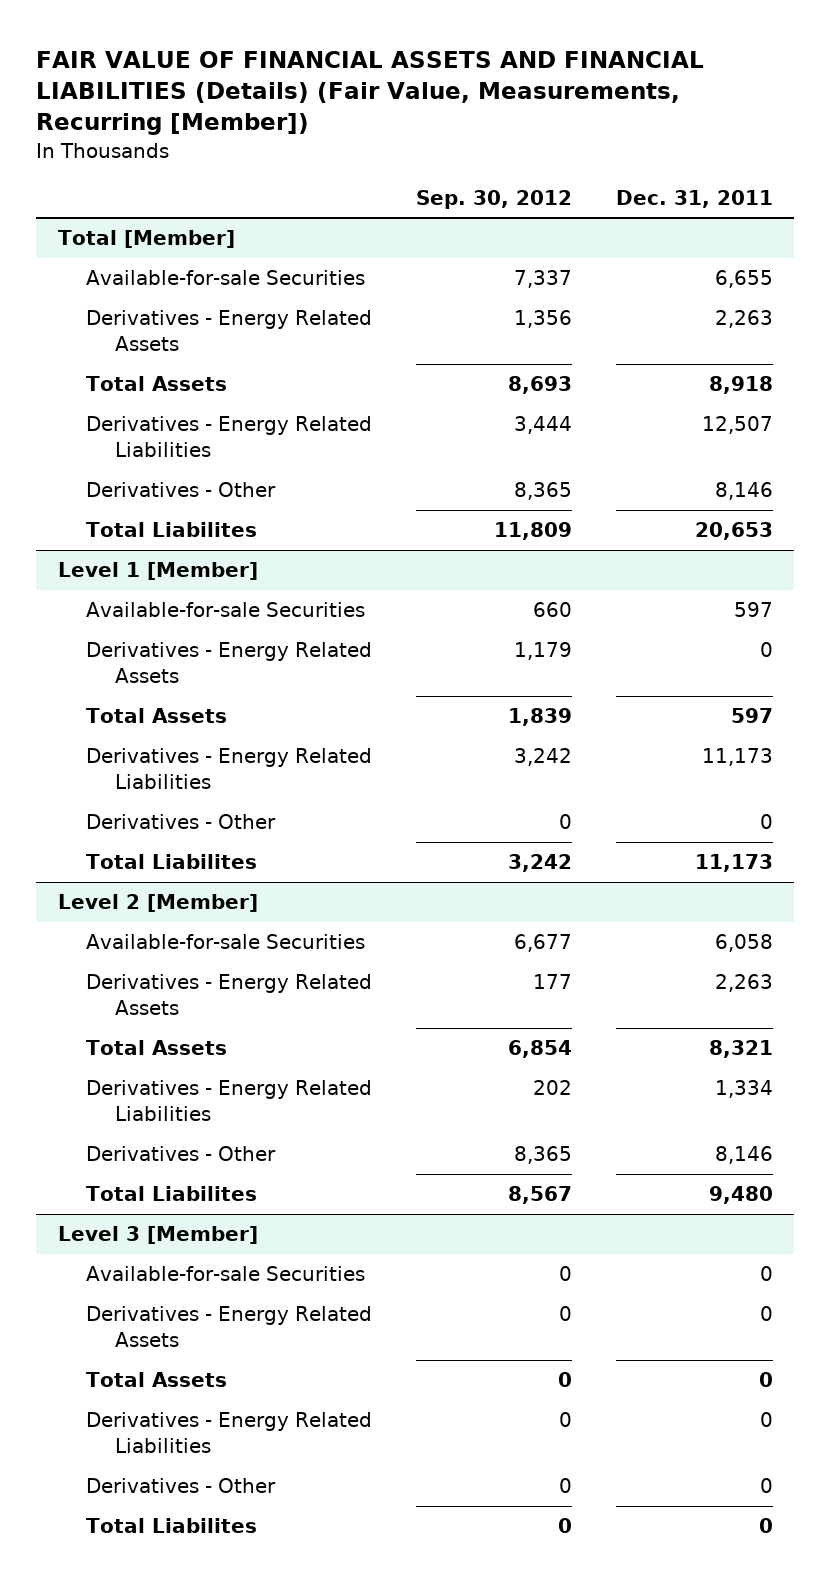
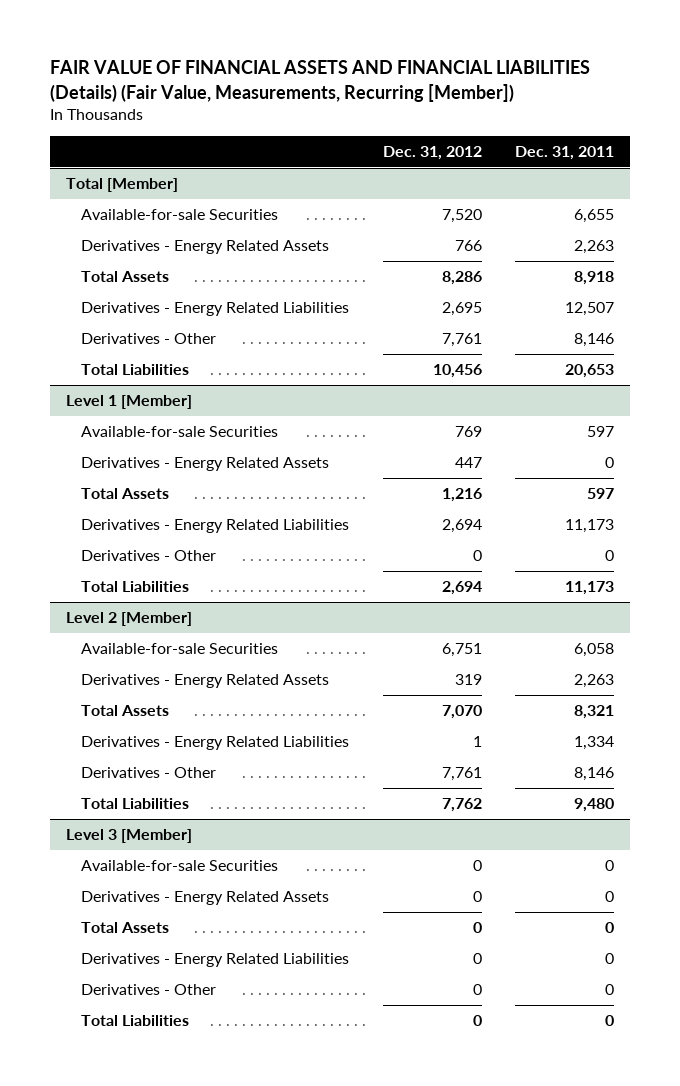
- | Sep. 30, 2012 | Dec. 31, 2011
+ | Dec. 31, 2012 | Dec. 31, 2011
@ Total [Member]
- Total Liabilites | 11,809 | 20,653
+ Total Liabilities | 10,456 | 20,653
@ Level 1 [Member]
- Total Liabilites | 3,242 | 11,173
+ Total Liabilities | 2,694 | 11,173
@ Level 2 [Member]
- Total Liabilites | 8,567 | 9,480
+ Total Liabilities | 7,762 | 9,480
@ Level 3 [Member]
- Total Liabilites | 0 | 0
+ Total Liabilities | 0 | 0

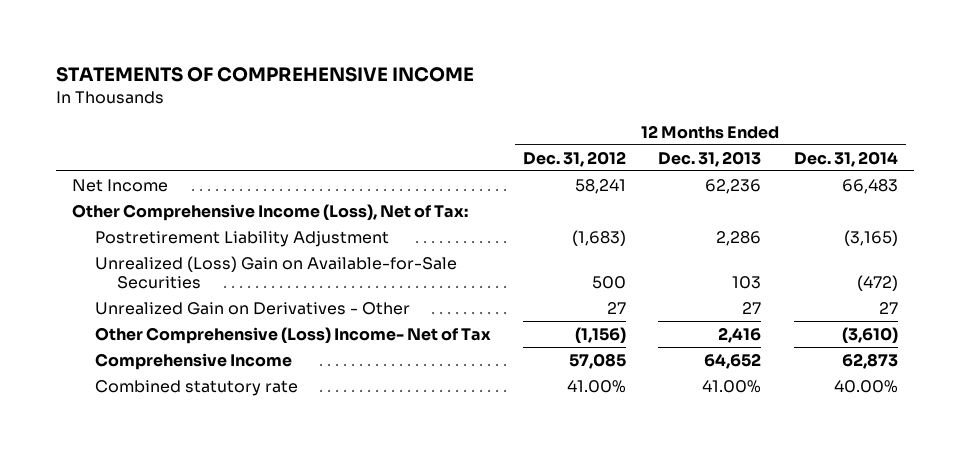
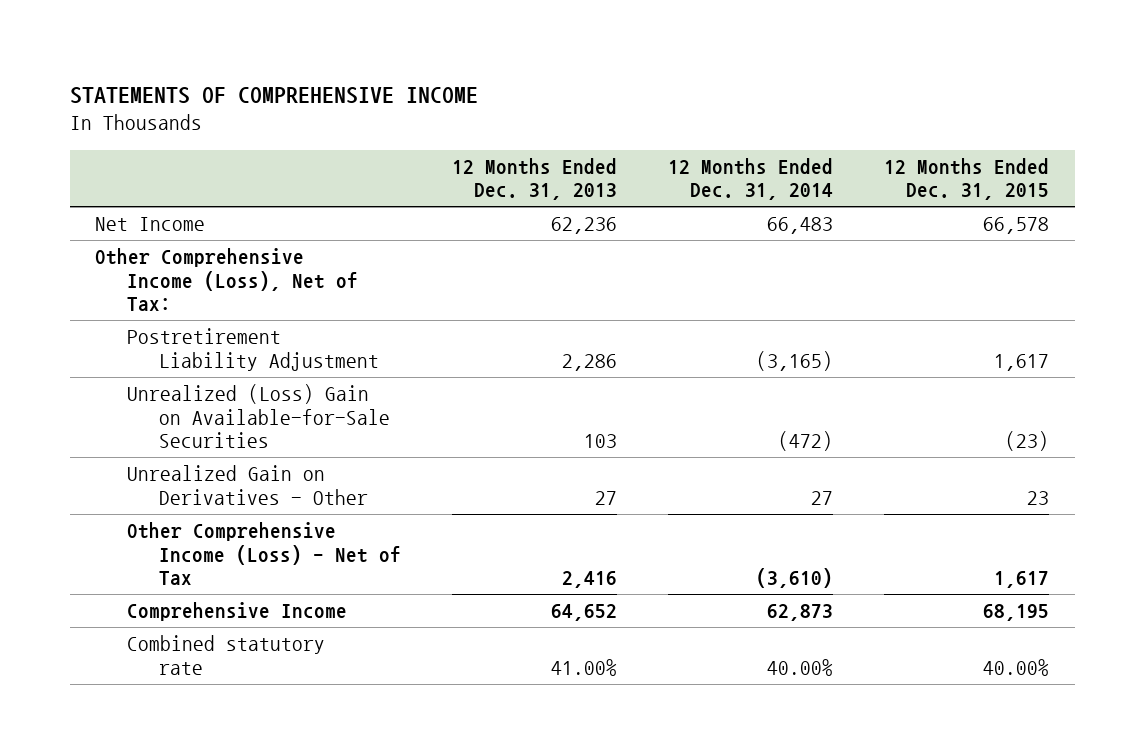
- | 12 Months Ended Dec. 31, 2012 | 12 Months Ended Dec. 31, 2013 | 12 Months Ended Dec. 31, 2014
+ | 12 Months Ended Dec. 31, 2013 | 12 Months Ended Dec. 31, 2014 | 12 Months Ended Dec. 31, 2015
- Other Comprehensive (Loss) Income- Net of Tax | (1,156) | 2,416 | (3,610)
+ Other Comprehensive Income (Loss) - Net of Tax | 2,416 | (3,610) | 1,617

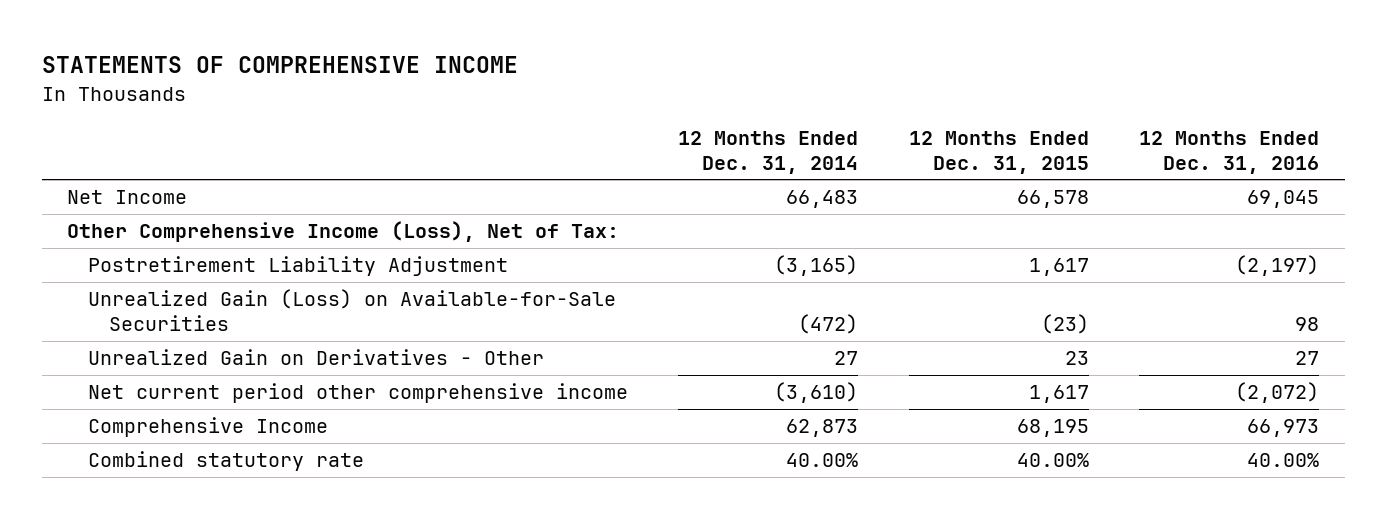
- | 12 Months Ended Dec. 31, 2013 | 12 Months Ended Dec. 31, 2014 | 12 Months Ended Dec. 31, 2015
+ | 12 Months Ended Dec. 31, 2014 | 12 Months Ended Dec. 31, 2015 | 12 Months Ended Dec. 31, 2016
- Unrealized (Loss) Gain on Available-for-Sale Securities | 103 | (472) | (23)
+ Unrealized Gain (Loss) on Available-for-Sale Securities | (472) | (23) | 98
- Other Comprehensive Income (Loss) - Net of Tax | 2,416 | (3,610) | 1,617
+ Net current period other comprehensive income | (3,610) | 1,617 | (2,072)

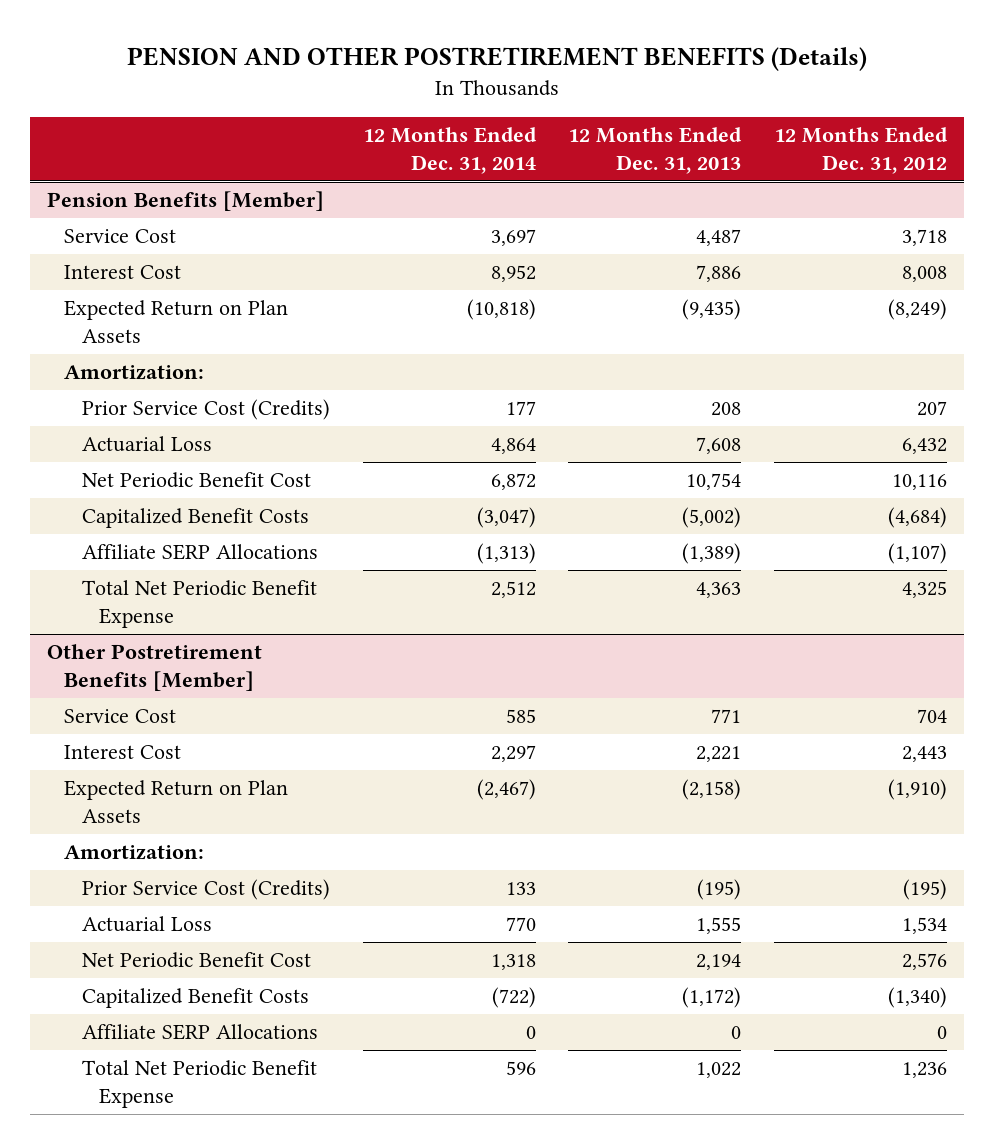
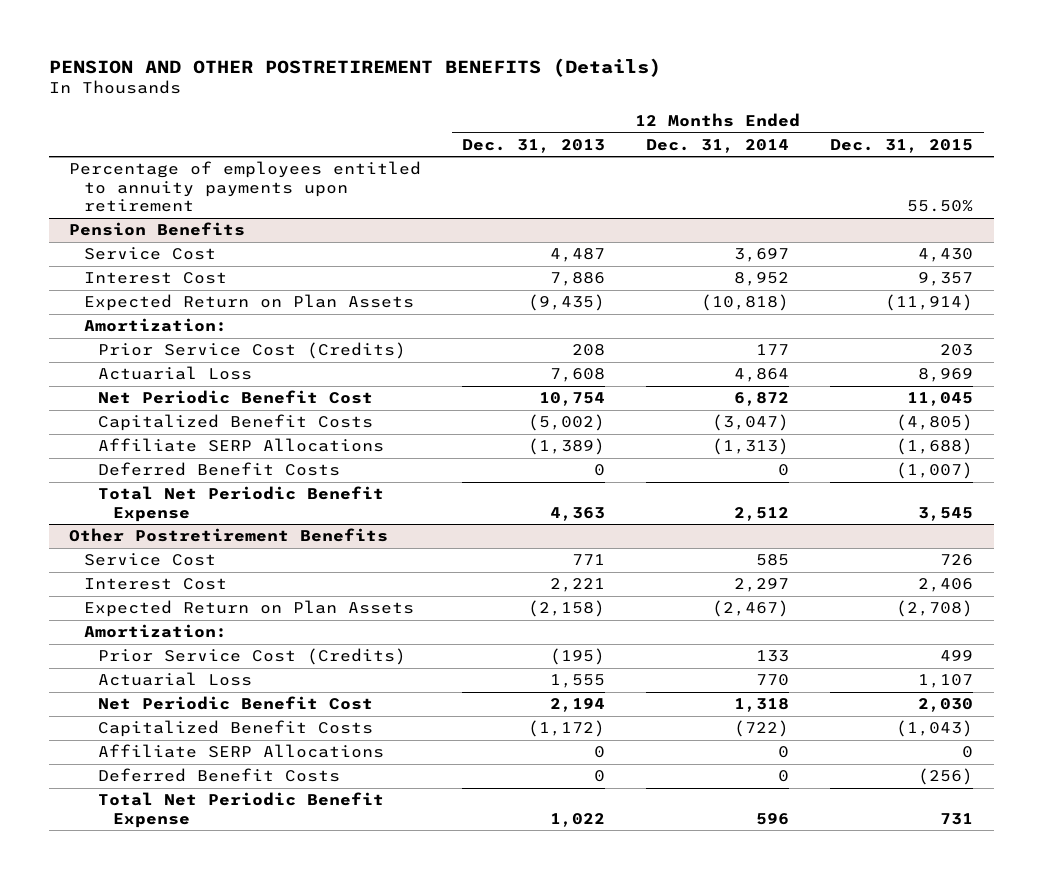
- | 12 Months Ended Dec. 31, 2014 | 12 Months Ended Dec. 31, 2013 | 12 Months Ended Dec. 31, 2012
+ | 12 Months Ended Dec. 31, 2013 | 12 Months Ended Dec. 31, 2014 | 12 Months Ended Dec. 31, 2015
- Pension Benefits [Member]
+ Percentage of employees entitled to annuity payments upon retirement | | | 55.50%
+ Pension Benefits
+ Deferred Benefit Costs | 0 | 0 | (1,007)
- Other Postretirement Benefits [Member]
+ Other Postretirement Benefits
+ Deferred Benefit Costs | 0 | 0 | (256)

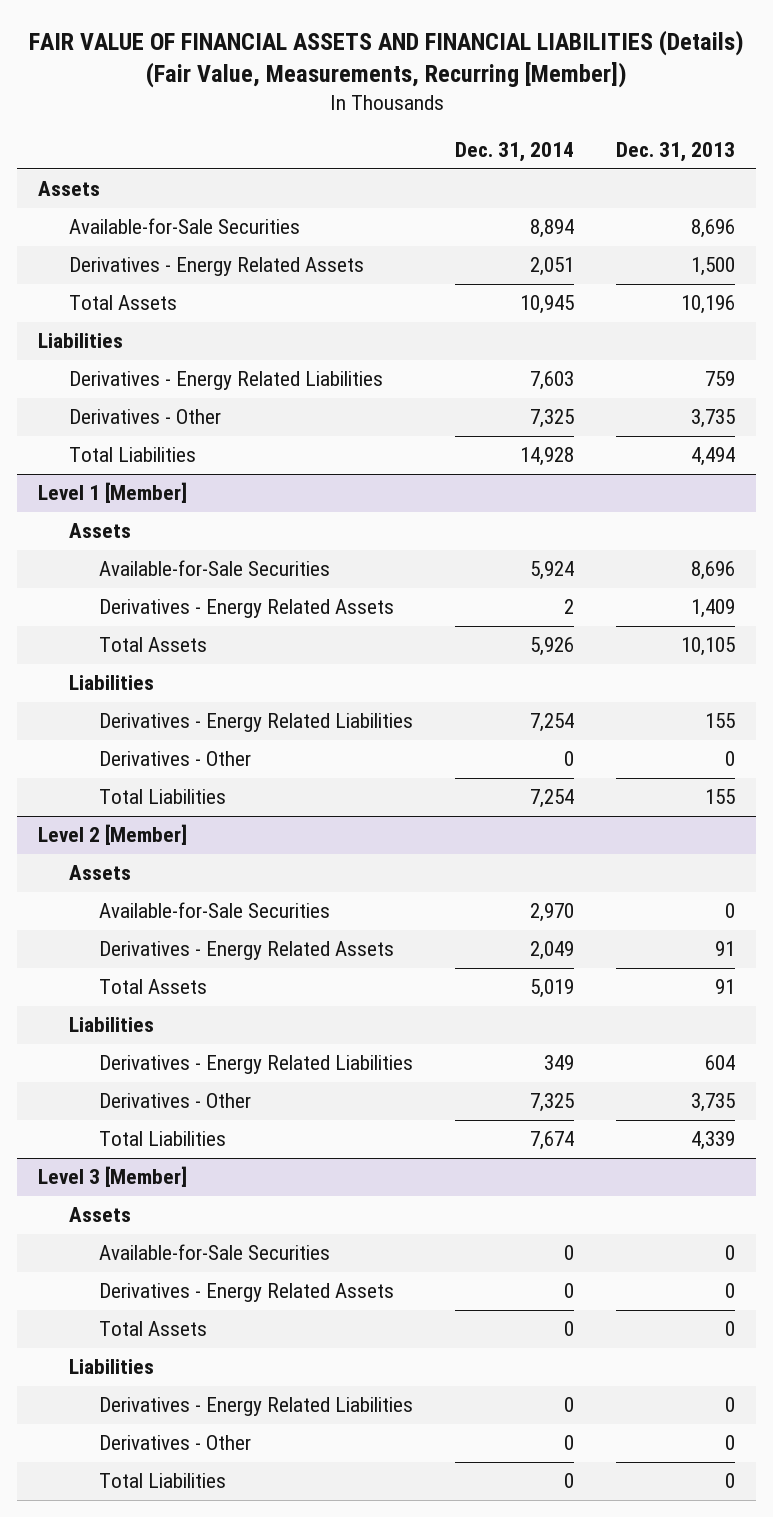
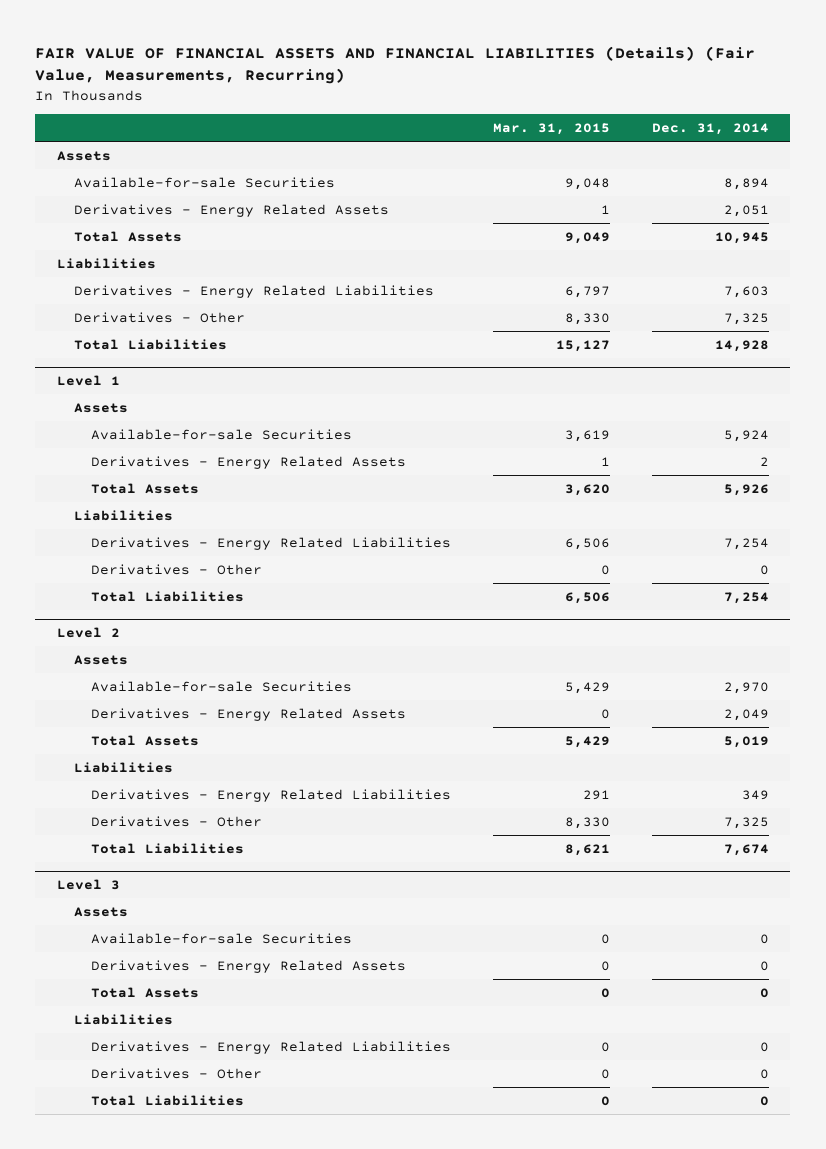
- FAIR VALUE OF FINANCIAL ASSETS AND FINANCIAL LIABILITIES (Details) (Fair Value, Measurements, Recurring [Member])
+ FAIR VALUE OF FINANCIAL ASSETS AND FINANCIAL LIABILITIES (Details) (Fair Value, Measurements, Recurring)
- | Dec. 31, 2014 | Dec. 31, 2013
+ | Mar. 31, 2015 | Dec. 31, 2014
- Available-for-Sale Securities | 8,894 | 8,696
+ Available-for-sale Securities | 9,048 | 8,894
- Level 1 [Member]
+ Level 1
- Available-for-Sale Securities | 5,924 | 8,696
+ Available-for-sale Securities | 3,619 | 5,924
- Level 2 [Member]
+ Level 2
- Available-for-Sale Securities | 2,970 | 0
+ Available-for-sale Securities | 5,429 | 2,970
- Level 3 [Member]
+ Level 3
- Available-for-Sale Securities | 0 | 0
+ Available-for-sale Securities | 0 | 0

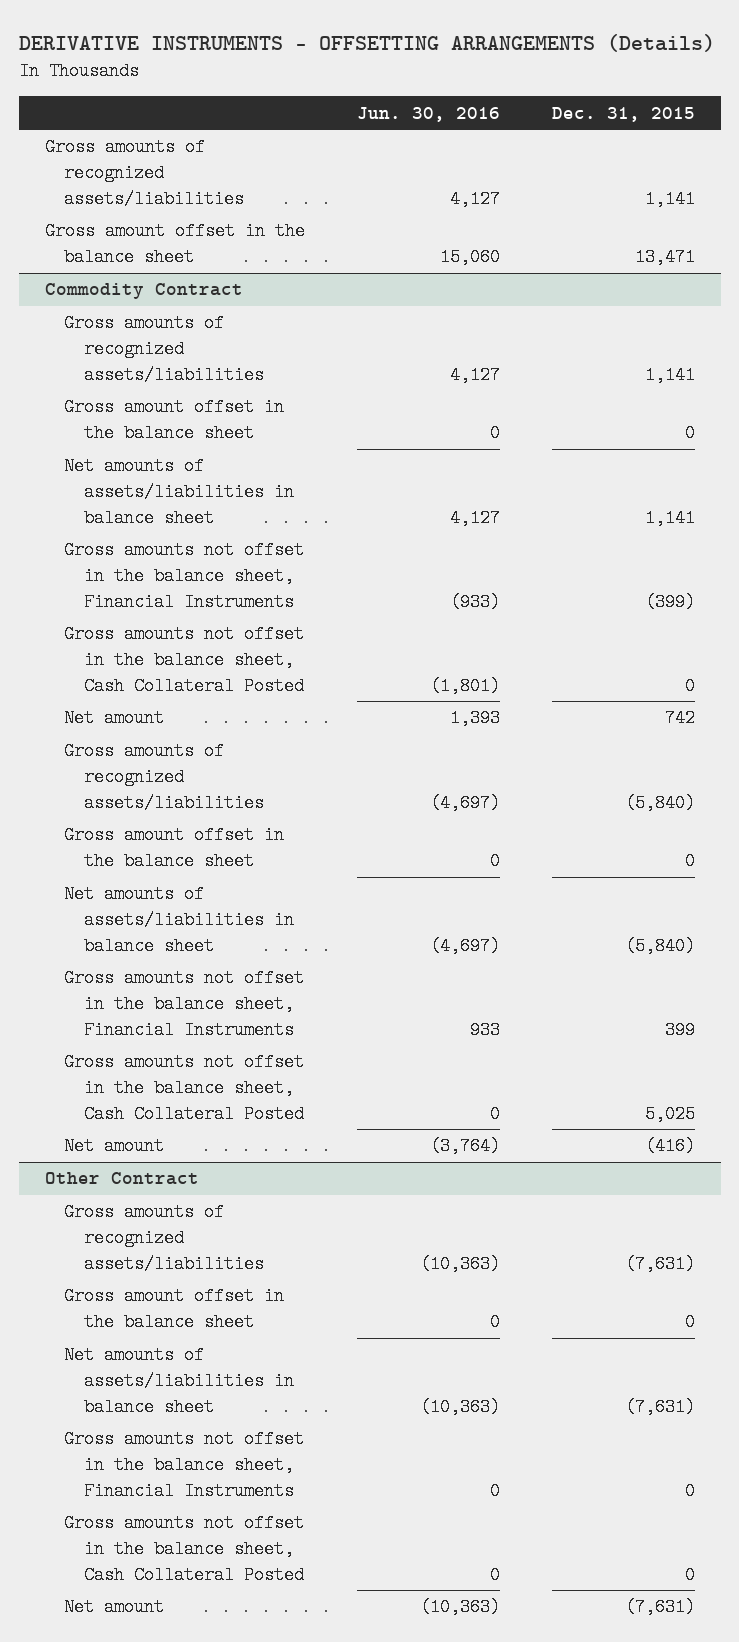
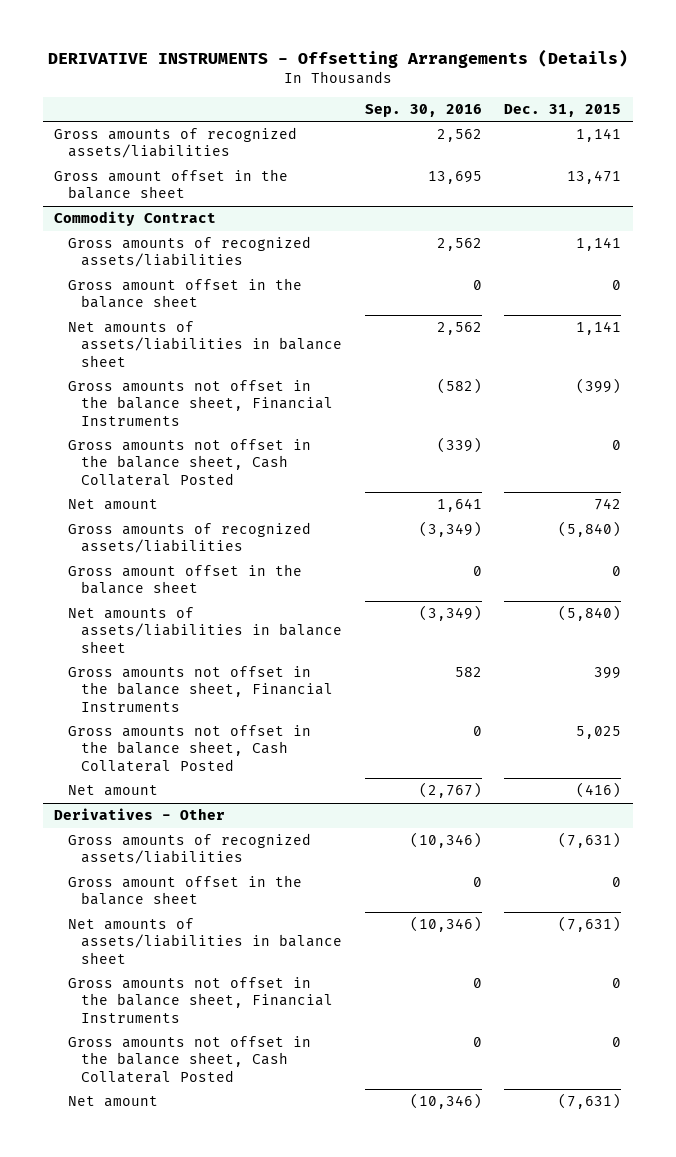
- DERIVATIVE INSTRUMENTS - OFFSETTING ARRANGEMENTS (Details)
+ DERIVATIVE INSTRUMENTS - Offsetting Arrangements (Details)
- | Jun. 30, 2016 | Dec. 31, 2015
+ | Sep. 30, 2016 | Dec. 31, 2015
- Other Contract
+ Derivatives - Other

